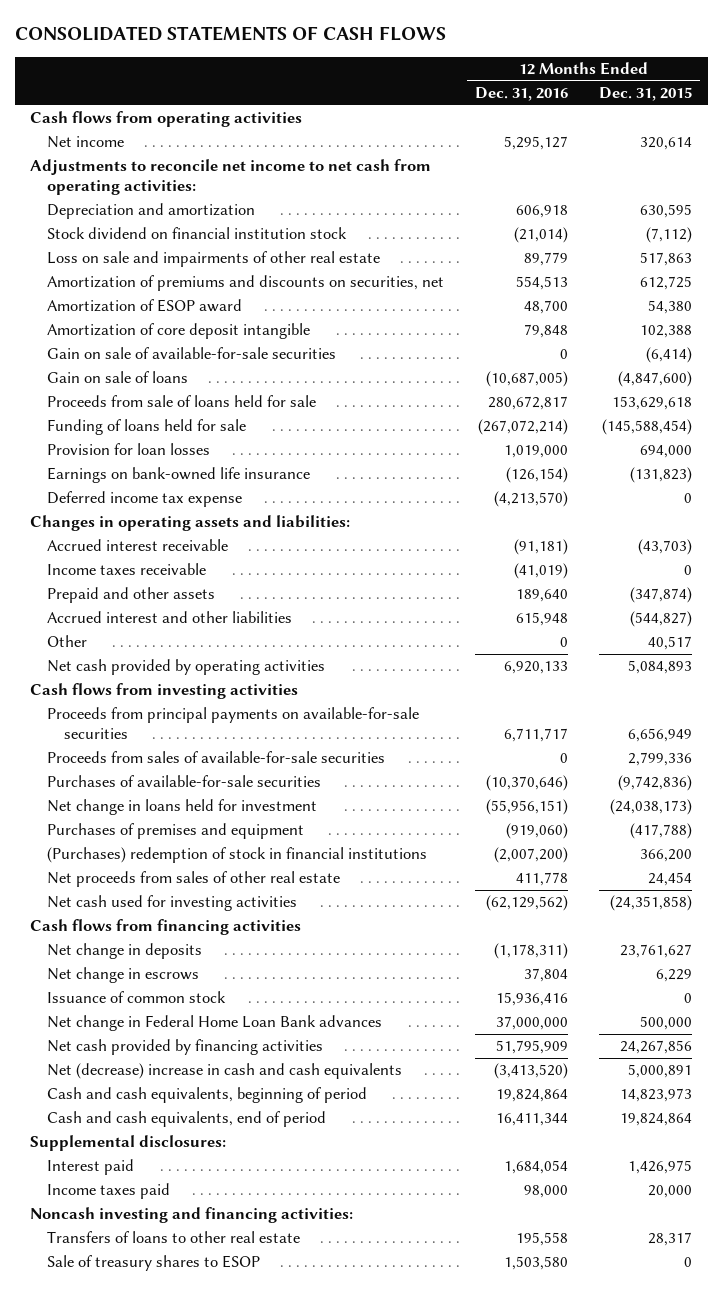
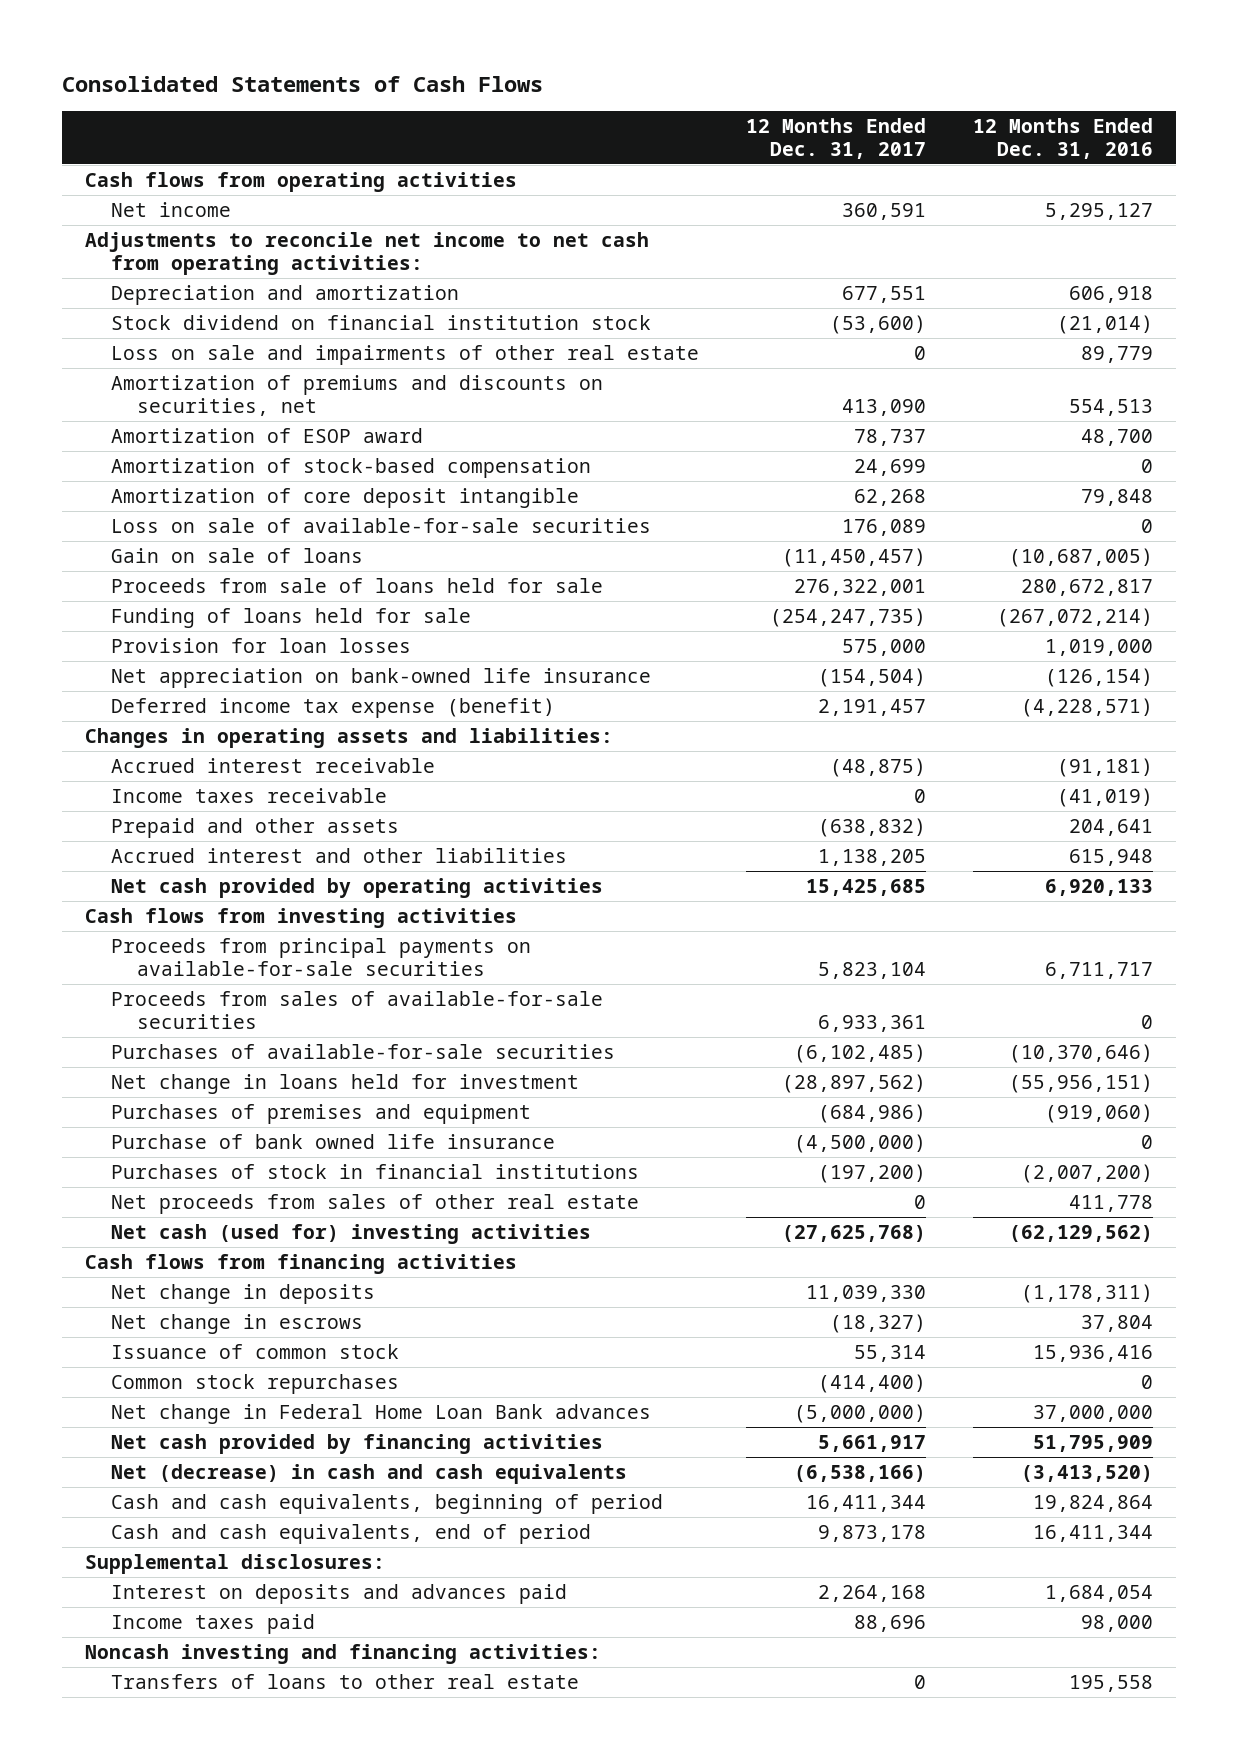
- CONSOLIDATED STATEMENTS OF CASH FLOWS
+ Consolidated Statements of Cash Flows
- | 12 Months Ended Dec. 31, 2016 | 12 Months Ended Dec. 31, 2015
+ | 12 Months Ended Dec. 31, 2017 | 12 Months Ended Dec. 31, 2016
+ Amortization of stock-based compensation | 24,699 | 0
- Gain on sale of available-for-sale securities | 0 | (6,414)
+ Loss on sale of available-for-sale securities | 176,089 | 0
- Earnings on bank-owned life insurance | (126,154) | (131,823)
- Deferred income tax expense | (4,213,570) | 0
+ Net appreciation on bank-owned life insurance | (154,504) | (126,154)
+ Deferred income tax expense (benefit) | 2,191,457 | (4,228,571)
- Prepaid and other assets | 189,640 | (347,874)
+ Prepaid and other assets | (638,832) | 204,641
- Other | 0 | 40,517
- (Purchases) redemption of stock in financial institutions | (2,007,200) | 366,200
+ Purchase of bank owned life insurance | (4,500,000) | 0
+ Purchases of stock in financial institutions | (197,200) | (2,007,200)
- Net cash used for investing activities | (62,129,562) | (24,351,858)
+ Net cash (used for) investing activities | (27,625,768) | (62,129,562)
+ Common stock repurchases | (414,400) | 0
- Net (decrease) increase in cash and cash equivalents | (3,413,520) | 5,000,891
+ Net (decrease) in cash and cash equivalents | (6,538,166) | (3,413,520)
- Interest paid | 1,684,054 | 1,426,975
+ Interest on deposits and advances paid | 2,264,168 | 1,684,054
- Sale of treasury shares to ESOP | 1,503,580 | 0

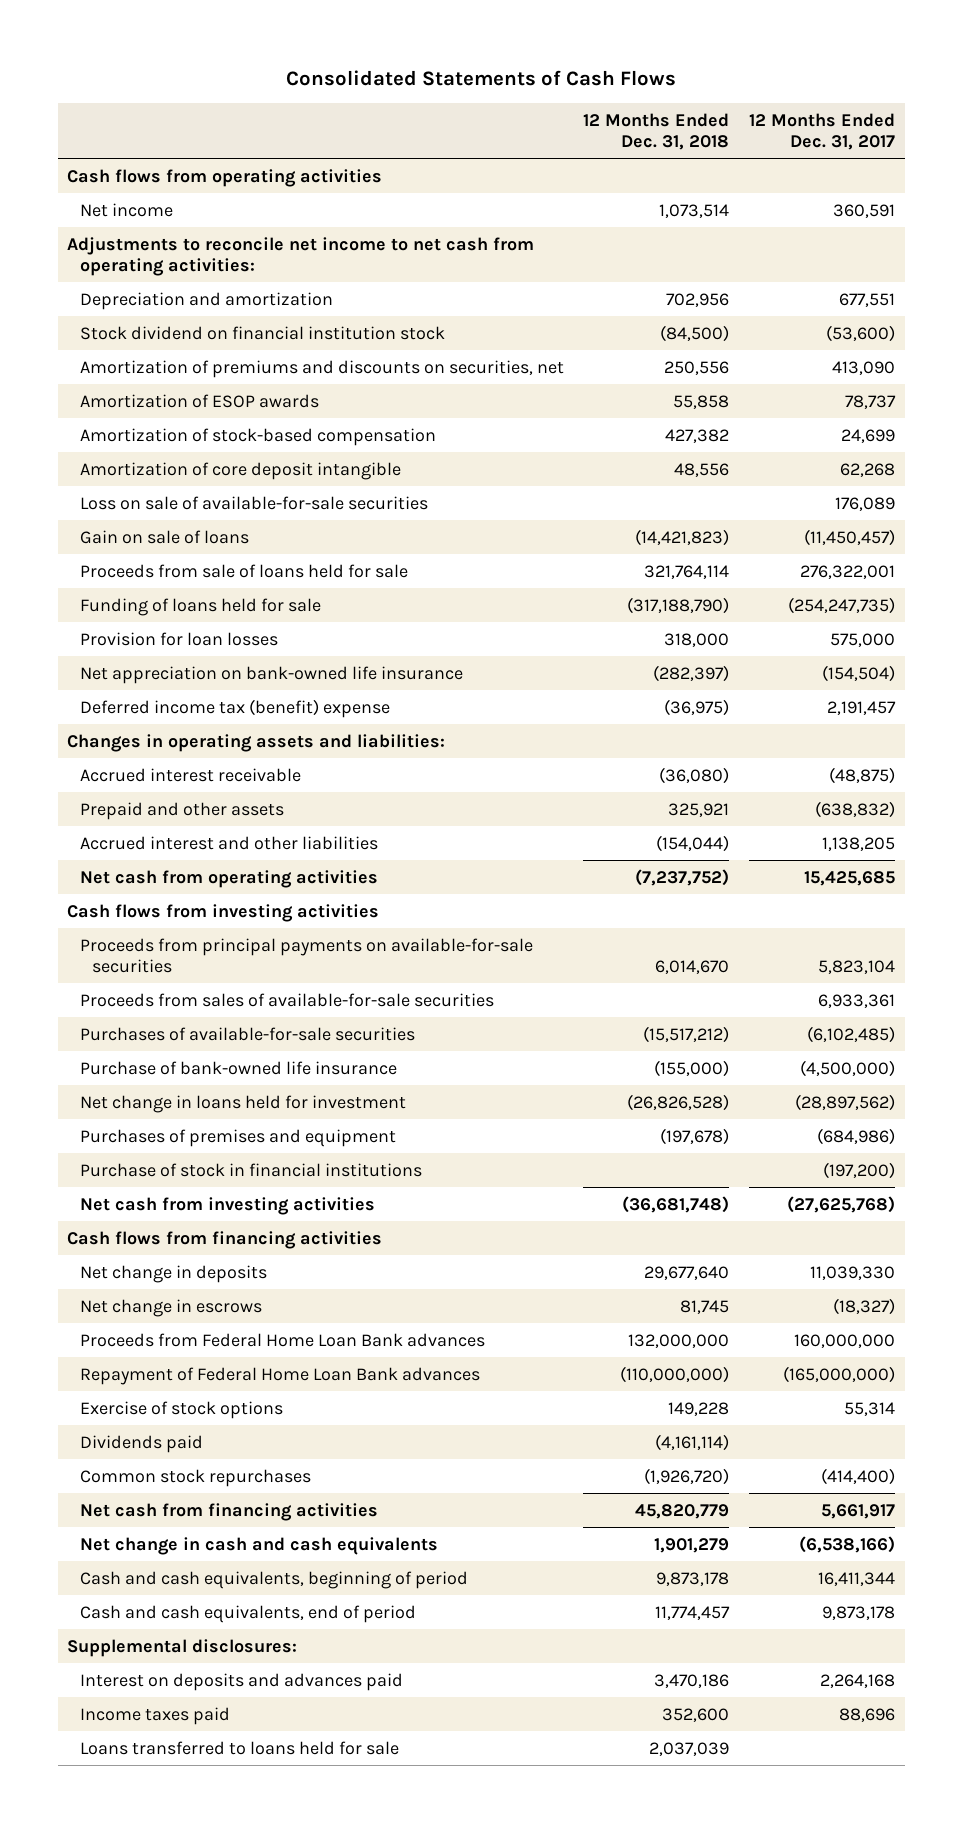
- | 12 Months Ended Dec. 31, 2017 | 12 Months Ended Dec. 31, 2016
+ | 12 Months Ended Dec. 31, 2018 | 12 Months Ended Dec. 31, 2017
- Loss on sale and impairments of other real estate | 0 | 89,779
- Amortization of ESOP award | 78,737 | 48,700
+ Amortization of ESOP awards | 55,858 | 78,737
- Deferred income tax expense (benefit) | 2,191,457 | (4,228,571)
+ Deferred income tax (benefit) expense | (36,975) | 2,191,457
- Income taxes receivable | 0 | (41,019)
- Net cash provided by operating activities | 15,425,685 | 6,920,133
+ Net cash from operating activities | (7,237,752) | 15,425,685
+ Purchase of bank-owned life insurance | (155,000) | (4,500,000)
- Purchase of bank owned life insurance | (4,500,000) | 0
- Purchases of stock in financial institutions | (197,200) | (2,007,200)
- Net proceeds from sales of other real estate | 0 | 411,778
- Net cash (used for) investing activities | (27,625,768) | (62,129,562)
+ Purchase of stock in financial institutions | | (197,200)
+ Net cash from investing activities | (36,681,748) | (27,625,768)
- Issuance of common stock | 55,314 | 15,936,416
+ Proceeds from Federal Home Loan Bank advances | 132,000,000 | 160,000,000
+ Repayment of Federal Home Loan Bank advances | (110,000,000) | (165,000,000)
+ Exercise of stock options | 149,228 | 55,314
+ Dividends paid | (4,161,114) |
- Net change in Federal Home Loan Bank advances | (5,000,000) | 37,000,000
- Net cash provided by financing activities | 5,661,917 | 51,795,909
- Net (decrease) in cash and cash equivalents | (6,538,166) | (3,413,520)
+ Net cash from financing activities | 45,820,779 | 5,661,917
+ Net change in cash and cash equivalents | 1,901,279 | (6,538,166)
- Noncash investing and financing activities:
- Transfers of loans to other real estate | 0 | 195,558
+ Loans transferred to loans held for sale | 2,037,039 |

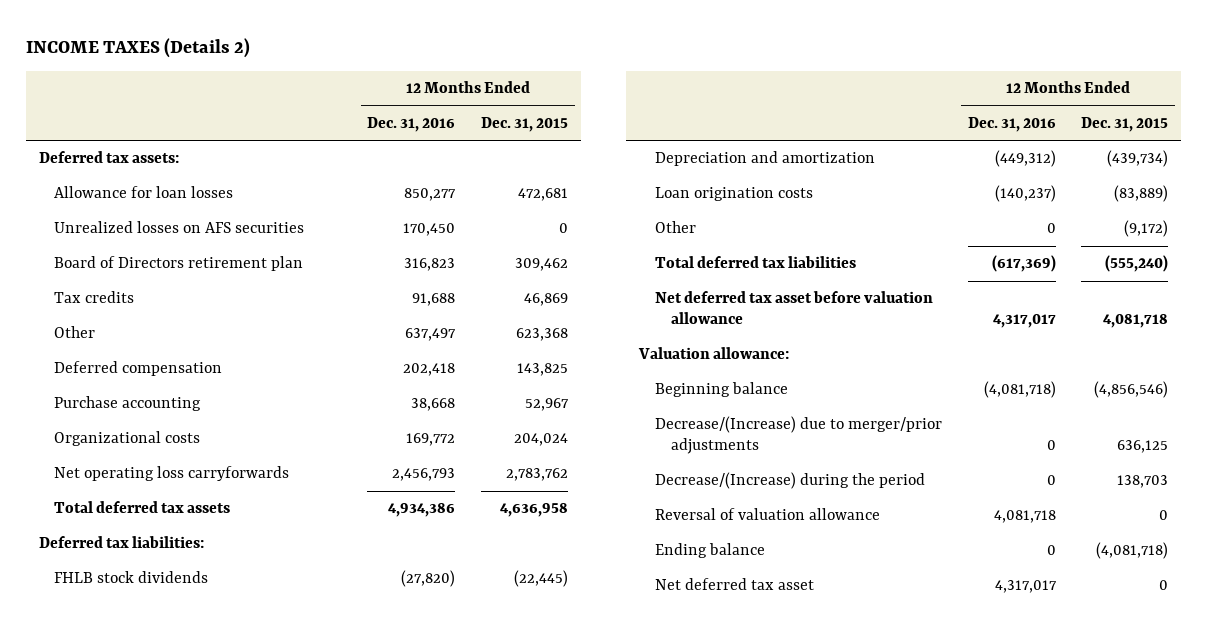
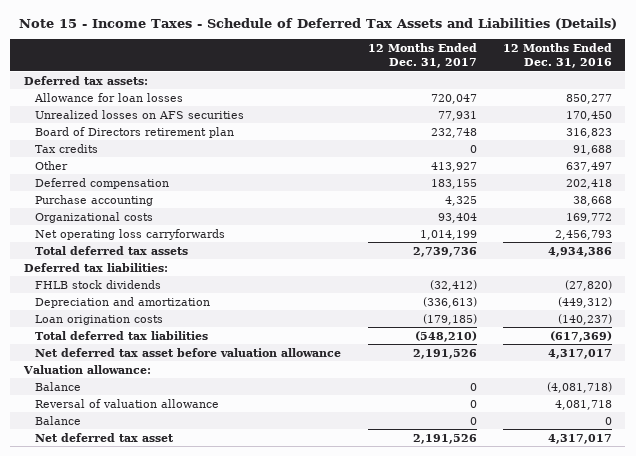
- INCOME TAXES (Details 2)
+ Note 15 - Income Taxes - Schedule of Deferred Tax Assets and Liabilities (Details)
- | 12 Months Ended Dec. 31, 2016 | 12 Months Ended Dec. 31, 2015
+ | 12 Months Ended Dec. 31, 2017 | 12 Months Ended Dec. 31, 2016
- Other | 0 | (9,172)
- Beginning balance | (4,081,718) | (4,856,546)
- Decrease/(Increase) due to merger/prior adjustments | 0 | 636,125
- Decrease/(Increase) during the period | 0 | 138,703
+ Balance | 0 | (4,081,718)
- Ending balance | 0 | (4,081,718)
+ Balance | 0 | 0

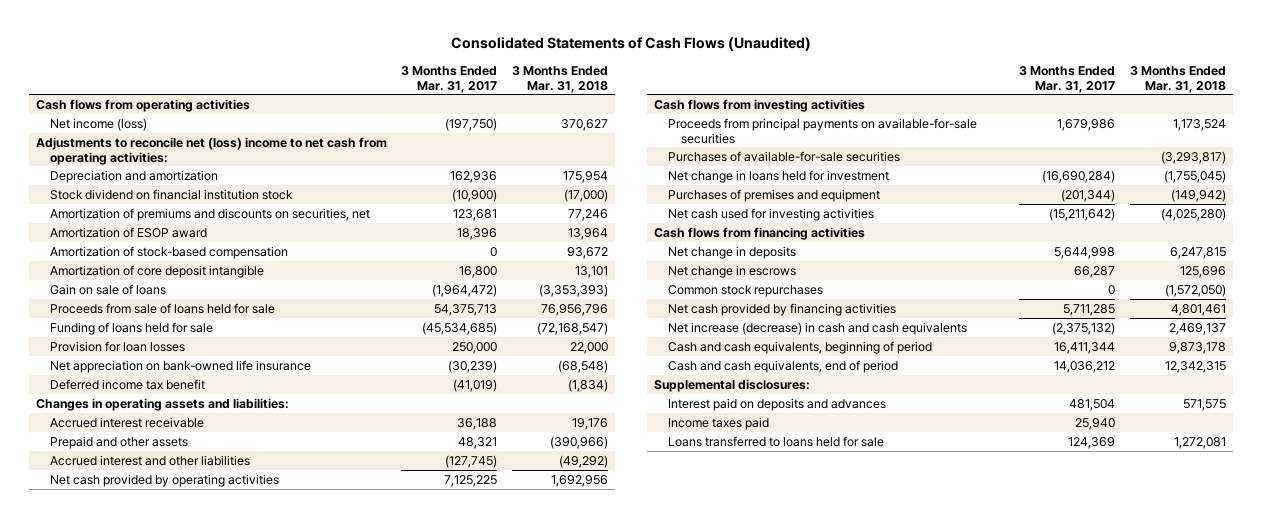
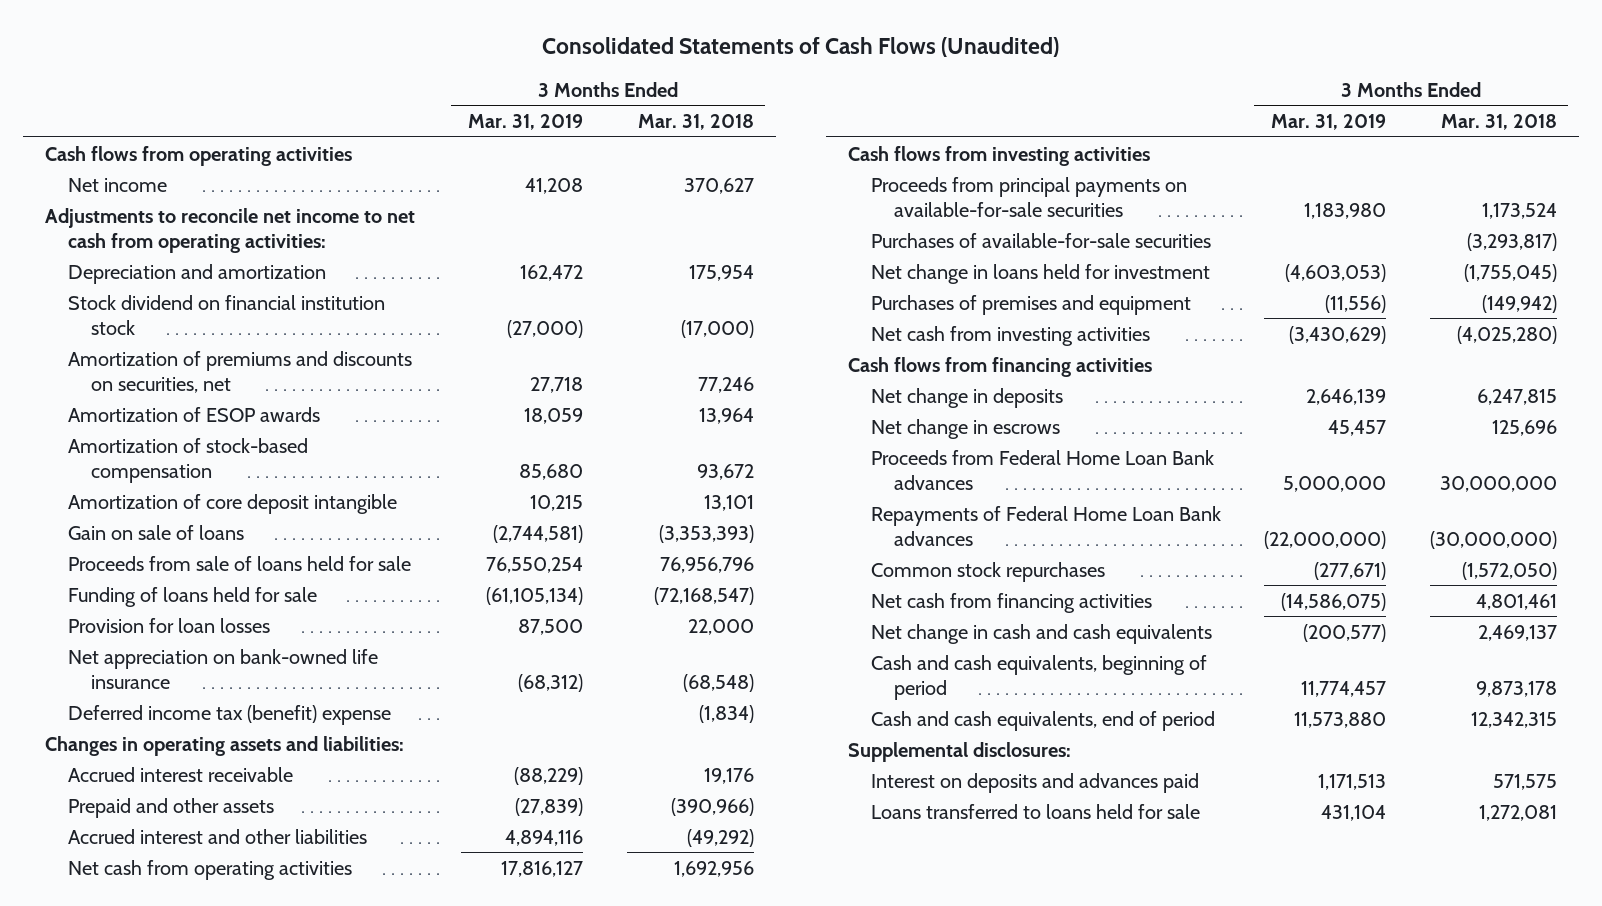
- | 3 Months Ended Mar. 31, 2017 | 3 Months Ended Mar. 31, 2018
+ | 3 Months Ended Mar. 31, 2019 | 3 Months Ended Mar. 31, 2018
- Net income (loss) | (197,750) | 370,627
- Adjustments to reconcile net (loss) income to net cash from operating activities:
+ Net income | 41,208 | 370,627
+ Adjustments to reconcile net income to net cash from operating activities:
- Amortization of ESOP award | 18,396 | 13,964
+ Amortization of ESOP awards | 18,059 | 13,964
- Deferred income tax benefit | (41,019) | (1,834)
+ Deferred income tax (benefit) expense | | (1,834)
- Net cash provided by operating activities | 7,125,225 | 1,692,956
+ Net cash from operating activities | 17,816,127 | 1,692,956
- Net cash used for investing activities | (15,211,642) | (4,025,280)
+ Net cash from investing activities | (3,430,629) | (4,025,280)
+ Proceeds from Federal Home Loan Bank advances | 5,000,000 | 30,000,000
+ Repayments of Federal Home Loan Bank advances | (22,000,000) | (30,000,000)
- Net cash provided by financing activities | 5,711,285 | 4,801,461
- Net increase (decrease) in cash and cash equivalents | (2,375,132) | 2,469,137
+ Net cash from financing activities | (14,586,075) | 4,801,461
+ Net change in cash and cash equivalents | (200,577) | 2,469,137
- Interest paid on deposits and advances | 481,504 | 571,575
- Income taxes paid | 25,940 |
+ Interest on deposits and advances paid | 1,171,513 | 571,575

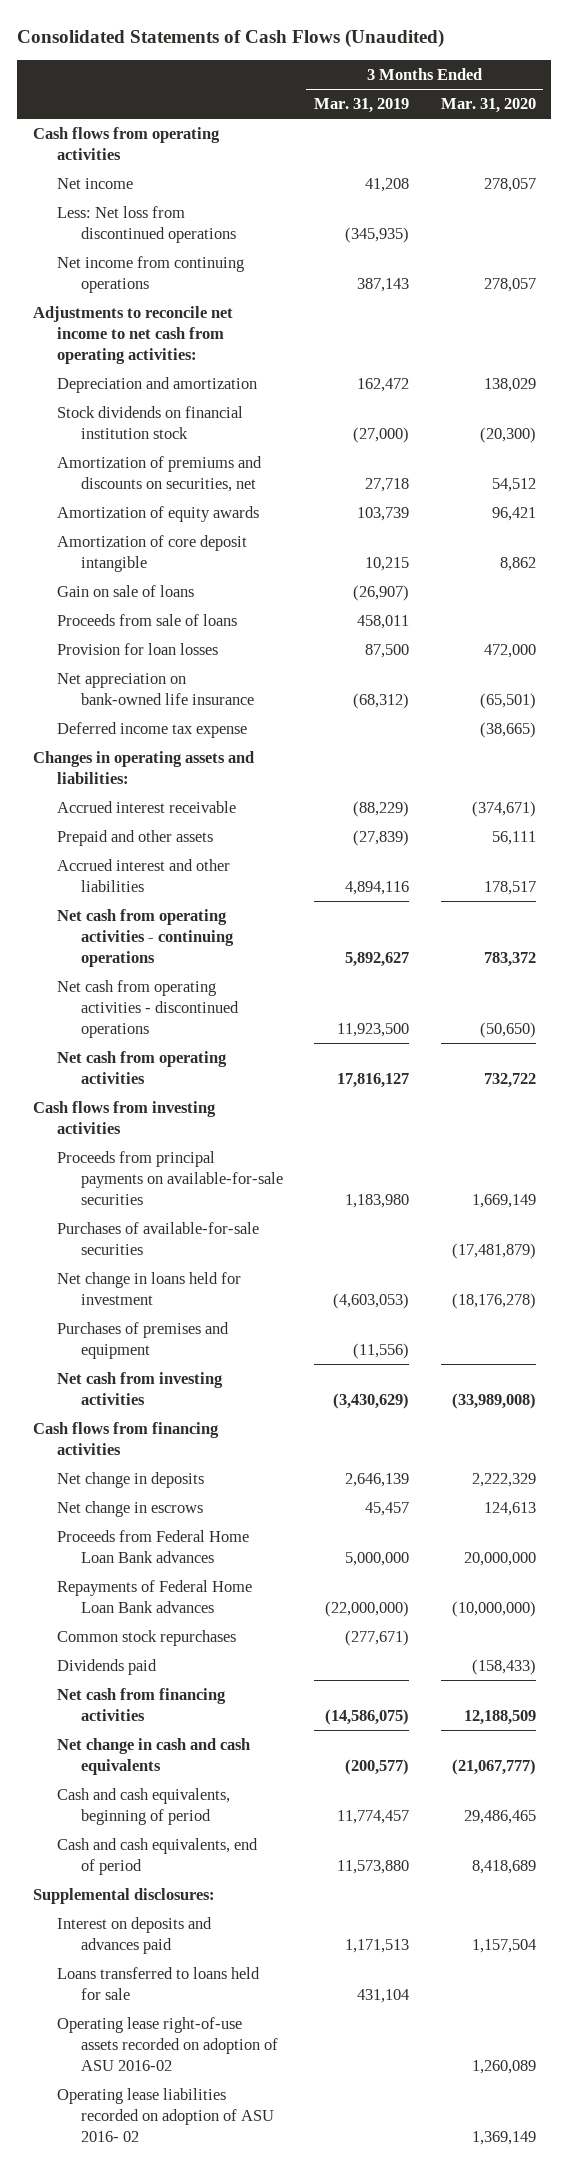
- | 3 Months Ended Mar. 31, 2019 | 3 Months Ended Mar. 31, 2018
+ | 3 Months Ended Mar. 31, 2019 | 3 Months Ended Mar. 31, 2020
+ Less: Net loss from discontinued operations | (345,935) |
+ Net income from continuing operations | 387,143 | 278,057
- Stock dividend on financial institution stock | (27,000) | (17,000)
+ Stock dividends on financial institution stock | (27,000) | (20,300)
- Amortization of ESOP awards | 18,059 | 13,964
- Amortization of stock-based compensation | 85,680 | 93,672
+ Amortization of equity awards | 103,739 | 96,421
- Gain on sale of loans | (2,744,581) | (3,353,393)
- Proceeds from sale of loans held for sale | 76,550,254 | 76,956,796
- Funding of loans held for sale | (61,105,134) | (72,168,547)
+ Gain on sale of loans | (26,907) |
+ Proceeds from sale of loans | 458,011 |
- Deferred income tax (benefit) expense | | (1,834)
+ Deferred income tax expense | | (38,665)
+ Net cash from operating activities - continuing operations | 5,892,627 | 783,372
+ Net cash from operating activities - discontinued operations | 11,923,500 | (50,650)
+ Dividends paid | | (158,433)
+ Operating lease right-of-use assets recorded on adoption of ASU 2016-02 | | 1,260,089
+ Operating lease liabilities recorded on adoption of ASU 2016- 02 | | 1,369,149

